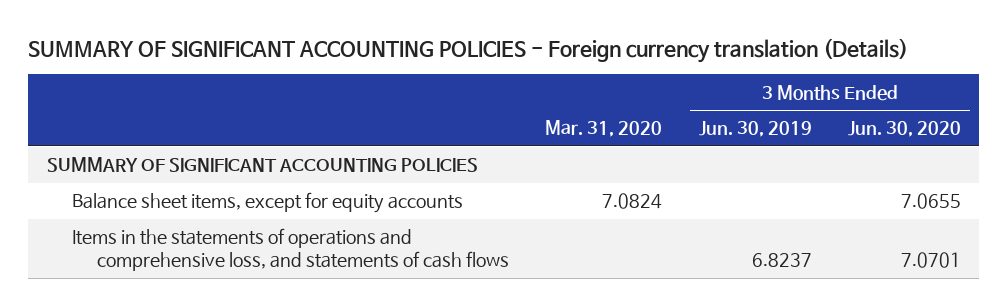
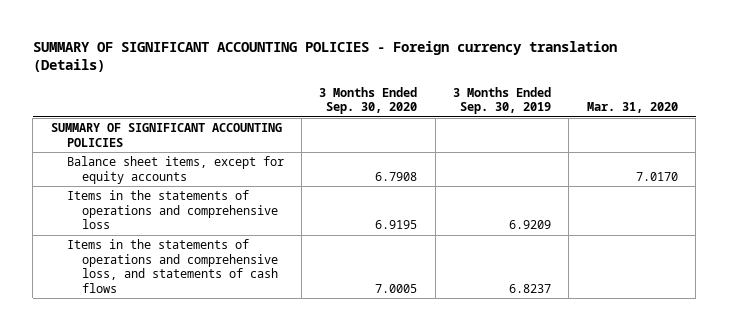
- | Mar. 31, 2020 | 3 Months Ended Jun. 30, 2019 | 3 Months Ended Jun. 30, 2020
+ | 3 Months Ended Sep. 30, 2020 | 3 Months Ended Sep. 30, 2019 | Mar. 31, 2020
- Balance sheet items, except for equity accounts | 7.0824 | | 7.0655
+ Balance sheet items, except for equity accounts | 6.7908 | | 7.0170
+ Items in the statements of operations and comprehensive loss | 6.9195 | 6.9209 |

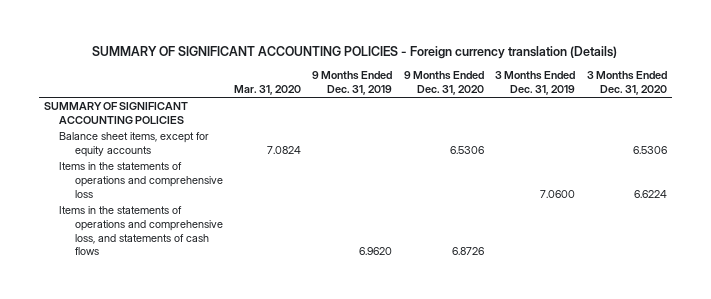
- | 3 Months Ended Sep. 30, 2020 | 3 Months Ended Sep. 30, 2019 | Mar. 31, 2020
+ | Mar. 31, 2020 | 9 Months Ended Dec. 31, 2019 | 9 Months Ended Dec. 31, 2020 | 3 Months Ended Dec. 31, 2019 | 3 Months Ended Dec. 31, 2020
- Balance sheet items, except for equity accounts | 6.7908 | | 7.0170
+ Balance sheet items, except for equity accounts | 7.0824 | | 6.5306 | | 6.5306

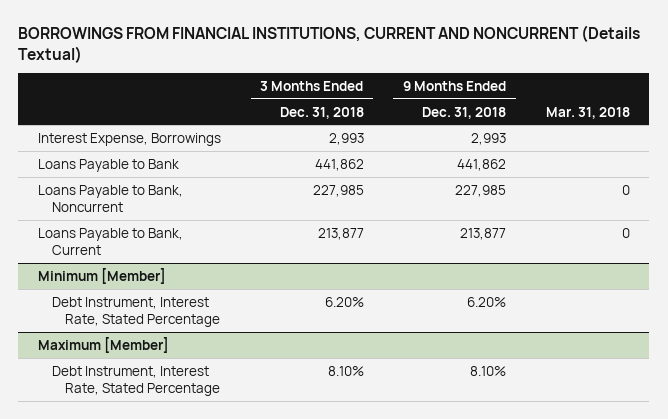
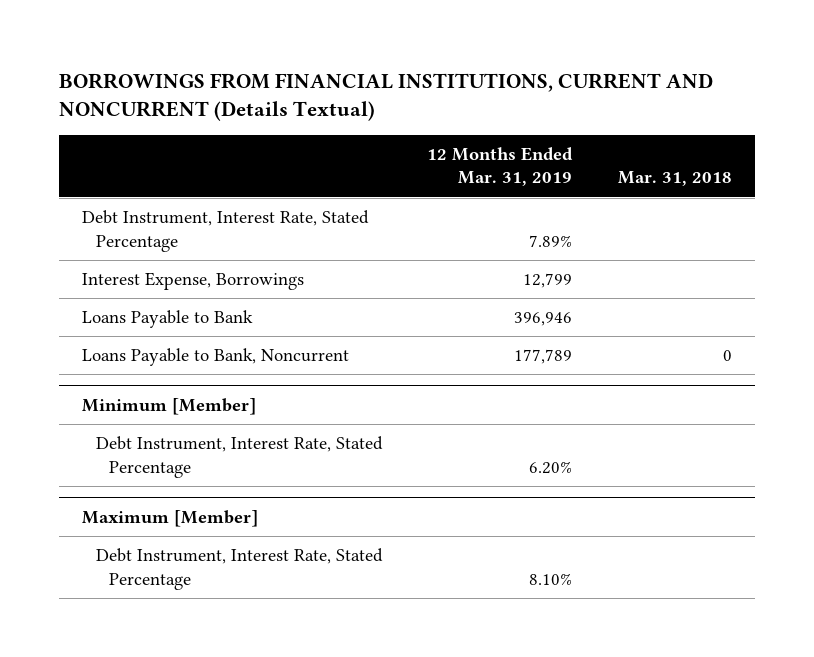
- | 3 Months Ended Dec. 31, 2018 | 9 Months Ended Dec. 31, 2018 | Mar. 31, 2018
+ | 12 Months Ended Mar. 31, 2019 | Mar. 31, 2018
+ Debt Instrument, Interest Rate, Stated Percentage | 7.89% |
- Loans Payable to Bank, Current | 213,877 | 213,877 | 0

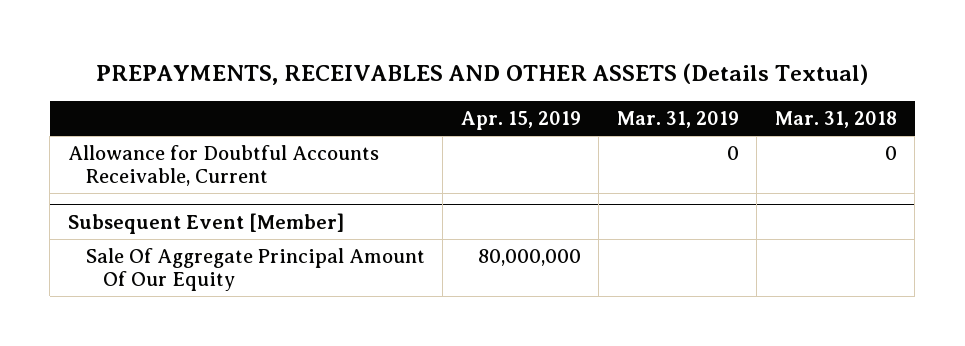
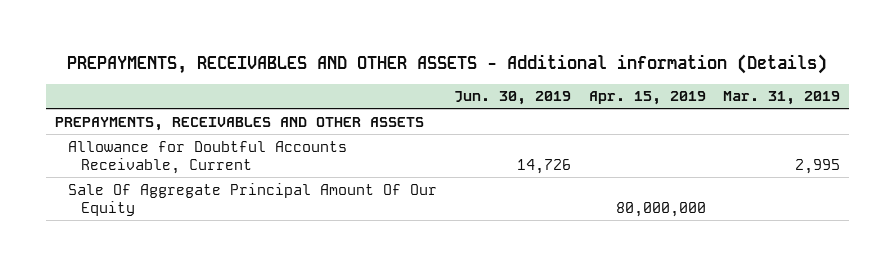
- PREPAYMENTS, RECEIVABLES AND OTHER ASSETS (Details Textual)
+ PREPAYMENTS, RECEIVABLES AND OTHER ASSETS - Additional information (Details)
- | Apr. 15, 2019 | Mar. 31, 2019 | Mar. 31, 2018
+ | Jun. 30, 2019 | Apr. 15, 2019 | Mar. 31, 2019
- Allowance for Doubtful Accounts Receivable, Current | | 0 | 0
- Subsequent Event [Member]
- Sale Of Aggregate Principal Amount Of Our Equity | 80,000,000 | |
+ PREPAYMENTS, RECEIVABLES AND OTHER ASSETS
+ Allowance for Doubtful Accounts Receivable, Current | 14,726 | | 2,995
+ Sale Of Aggregate Principal Amount Of Our Equity | | 80,000,000 |

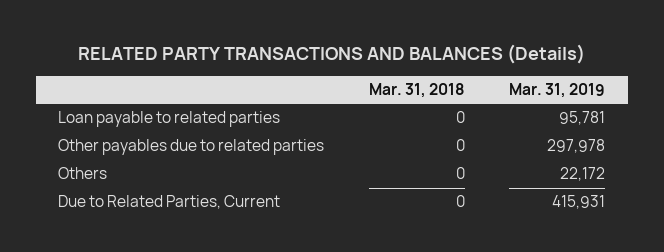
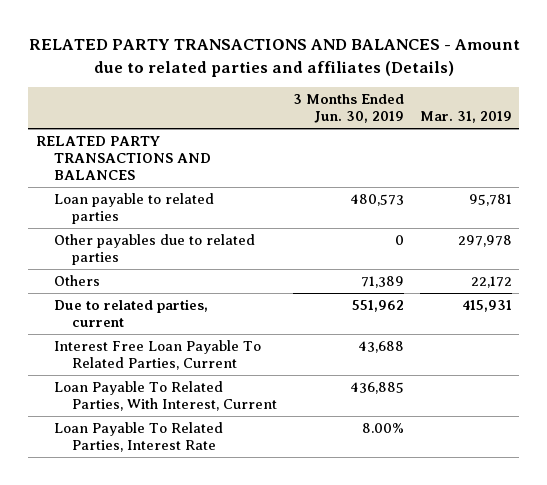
- RELATED PARTY TRANSACTIONS AND BALANCES (Details)
+ RELATED PARTY TRANSACTIONS AND BALANCES - Amount due to related parties and affiliates (Details)
- | Mar. 31, 2018 | Mar. 31, 2019
+ | 3 Months Ended Jun. 30, 2019 | Mar. 31, 2019
+ RELATED PARTY TRANSACTIONS AND BALANCES
- Due to Related Parties, Current | 0 | 415,931
+ Due to related parties, current | 551,962 | 415,931
+ Interest Free Loan Payable To Related Parties, Current | 43,688 |
+ Loan Payable To Related Parties, With Interest, Current | 436,885 |
+ Loan Payable To Related Parties, Interest Rate | 8.00% |

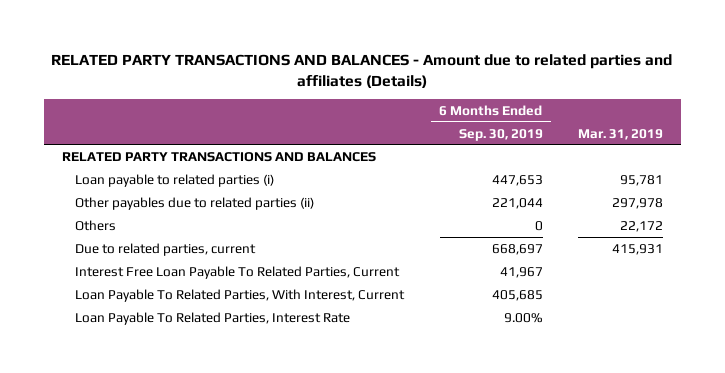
- | 3 Months Ended Jun. 30, 2019 | Mar. 31, 2019
+ | 6 Months Ended Sep. 30, 2019 | Mar. 31, 2019
- Loan payable to related parties | 480,573 | 95,781
- Other payables due to related parties | 0 | 297,978
+ Loan payable to related parties (i) | 447,653 | 95,781
+ Other payables due to related parties (ii) | 221,044 | 297,978

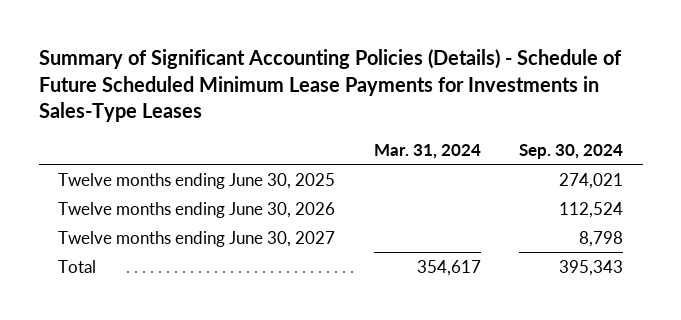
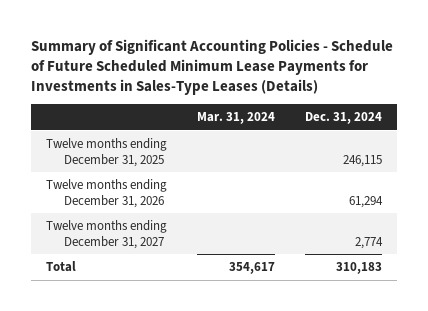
- Summary of Significant Accounting Policies (Details) - Schedule of Future Scheduled Minimum Lease Payments for Investments in Sales-Type Leases
+ Summary of Significant Accounting Policies - Schedule of Future Scheduled Minimum Lease Payments for Investments in Sales-Type Leases (Details)
- | Mar. 31, 2024 | Sep. 30, 2024
+ | Mar. 31, 2024 | Dec. 31, 2024
- Twelve months ending June 30, 2025 | | 274,021
- Twelve months ending June 30, 2026 | | 112,524
- Twelve months ending June 30, 2027 | | 8,798
+ Twelve months ending December 31, 2025 | | 246,115
+ Twelve months ending December 31, 2026 | | 61,294
+ Twelve months ending December 31, 2027 | | 2,774

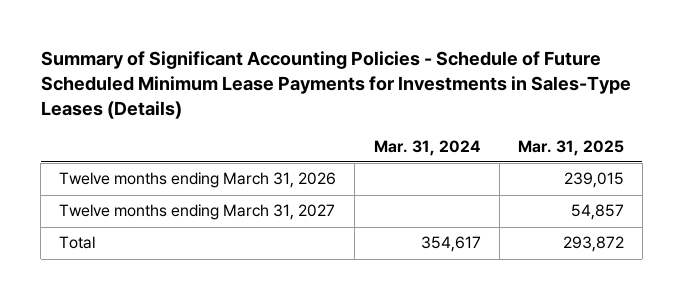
- | Mar. 31, 2024 | Dec. 31, 2024
+ | Mar. 31, 2024 | Mar. 31, 2025
- Twelve months ending December 31, 2025 | | 246,115
- Twelve months ending December 31, 2026 | | 61,294
- Twelve months ending December 31, 2027 | | 2,774
+ Twelve months ending March 31, 2026 | | 239,015
+ Twelve months ending March 31, 2027 | | 54,857

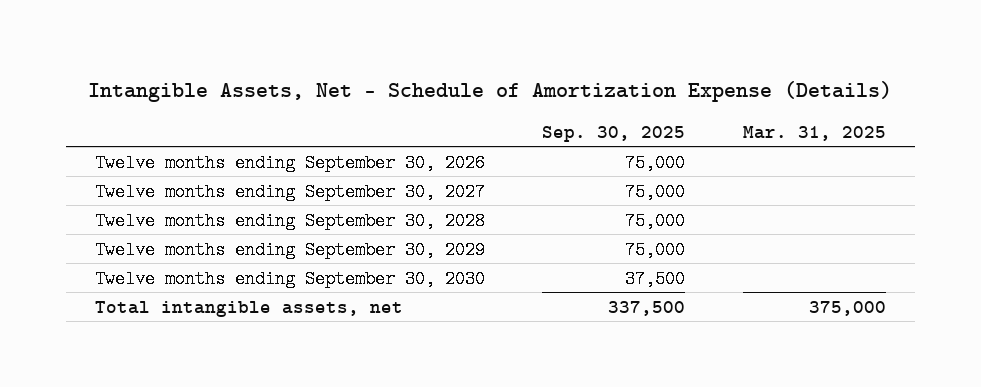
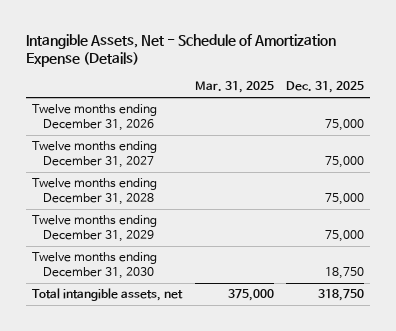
- | Sep. 30, 2025 | Mar. 31, 2025
+ | Mar. 31, 2025 | Dec. 31, 2025
- Twelve months ending September 30, 2026 | 75,000 |
- Twelve months ending September 30, 2027 | 75,000 |
- Twelve months ending September 30, 2028 | 75,000 |
- Twelve months ending September 30, 2029 | 75,000 |
- Twelve months ending September 30, 2030 | 37,500 |
+ Twelve months ending December 31, 2026 | | 75,000
+ Twelve months ending December 31, 2027 | | 75,000
+ Twelve months ending December 31, 2028 | | 75,000
+ Twelve months ending December 31, 2029 | | 75,000
+ Twelve months ending December 31, 2030 | | 18,750

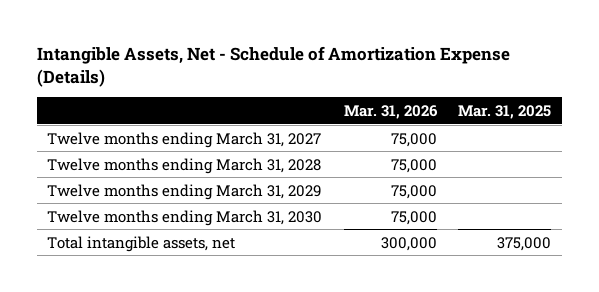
- | Mar. 31, 2025 | Dec. 31, 2025
+ | Mar. 31, 2026 | Mar. 31, 2025
- Twelve months ending December 31, 2026 | | 75,000
- Twelve months ending December 31, 2027 | | 75,000
- Twelve months ending December 31, 2028 | | 75,000
- Twelve months ending December 31, 2029 | | 75,000
- Twelve months ending December 31, 2030 | | 18,750
+ Twelve months ending March 31, 2027 | 75,000 |
+ Twelve months ending March 31, 2028 | 75,000 |
+ Twelve months ending March 31, 2029 | 75,000 |
+ Twelve months ending March 31, 2030 | 75,000 |

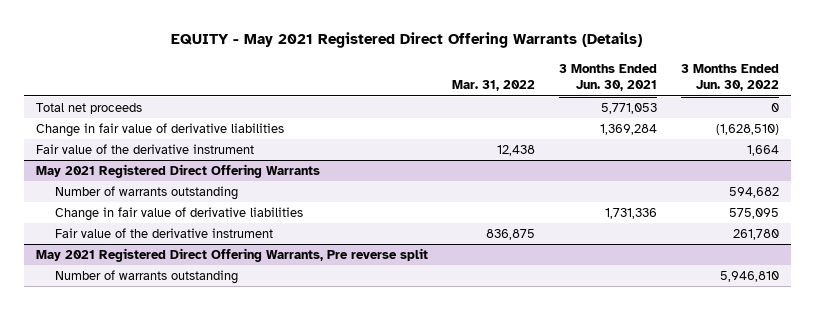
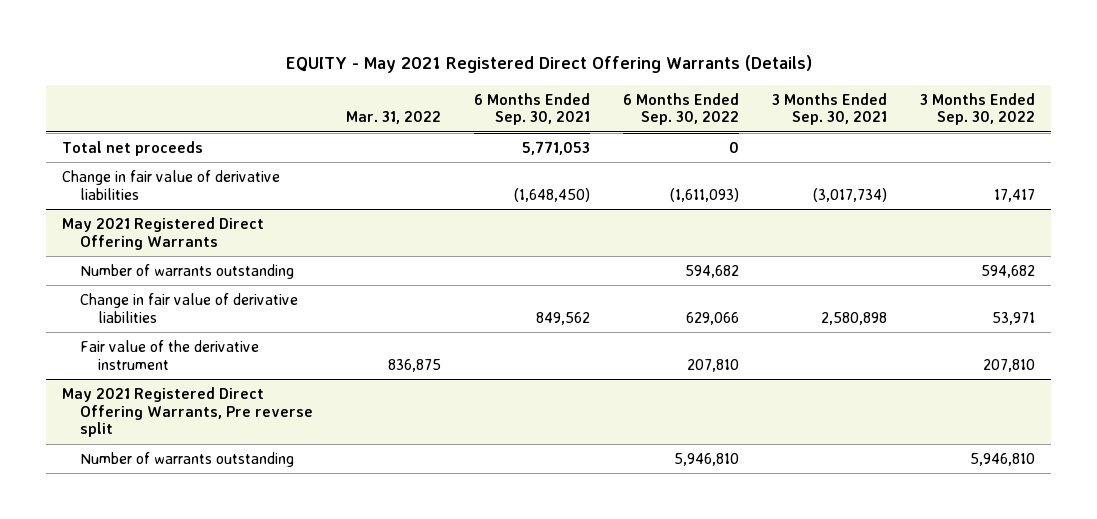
- | Mar. 31, 2022 | 3 Months Ended Jun. 30, 2021 | 3 Months Ended Jun. 30, 2022
+ | Mar. 31, 2022 | 6 Months Ended Sep. 30, 2021 | 6 Months Ended Sep. 30, 2022 | 3 Months Ended Sep. 30, 2021 | 3 Months Ended Sep. 30, 2022
- Fair value of the derivative instrument | 12,438 | | 1,664

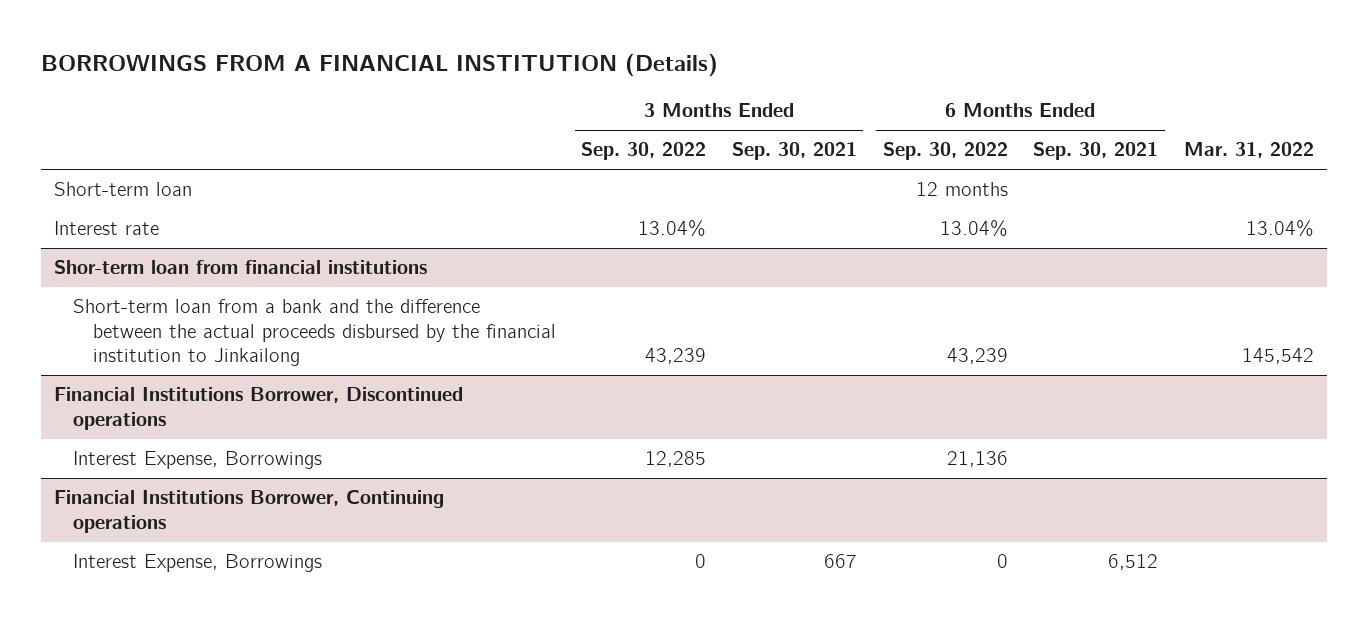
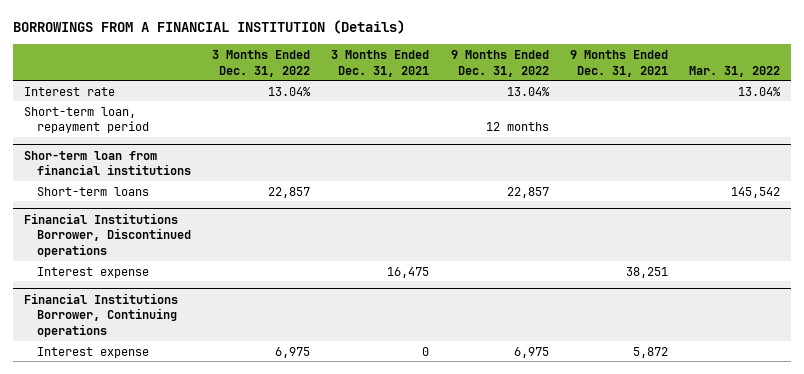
- | 3 Months Ended Sep. 30, 2022 | 3 Months Ended Sep. 30, 2021 | 6 Months Ended Sep. 30, 2022 | 6 Months Ended Sep. 30, 2021 | Mar. 31, 2022
+ | 3 Months Ended Dec. 31, 2022 | 3 Months Ended Dec. 31, 2021 | 9 Months Ended Dec. 31, 2022 | 9 Months Ended Dec. 31, 2021 | Mar. 31, 2022
- Short-term loan | | | 12 months | |
+ Short-term loan, repayment period | | | 12 months | |
@ Shor-term loan from financial institutions
- Short-term loan from a bank and the difference between the actual proceeds disbursed by the financial institution to Jinkailong | 43,239 | | 43,239 | | 145,542
+ Short-term loans | 22,857 | | 22,857 | | 145,542
@ Financial Institutions Borrower, Discontinued operations
- Interest Expense, Borrowings | 12,285 | | 21,136 | |
+ Interest expense | | 16,475 | | 38,251 |
@ Financial Institutions Borrower, Continuing operations
- Interest Expense, Borrowings | 0 | 667 | 0 | 6,512 |
+ Interest expense | 6,975 | 0 | 6,975 | 5,872 |

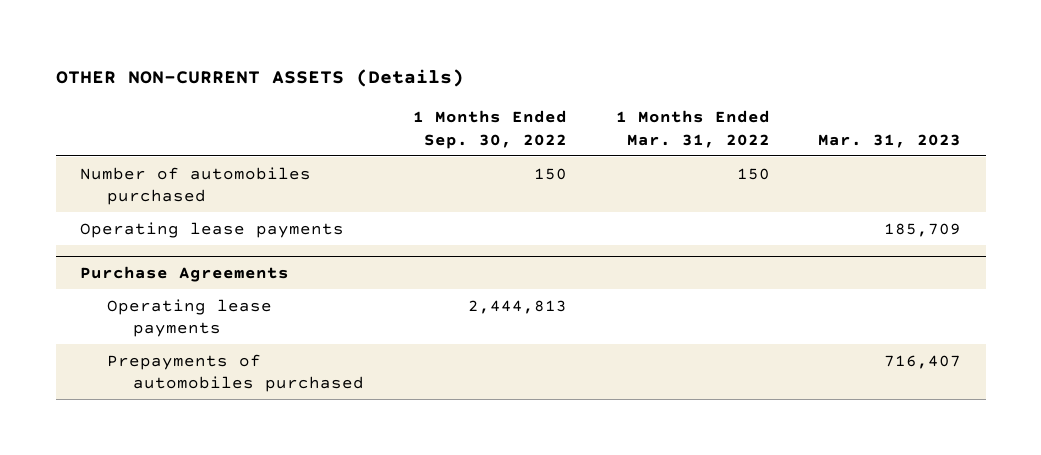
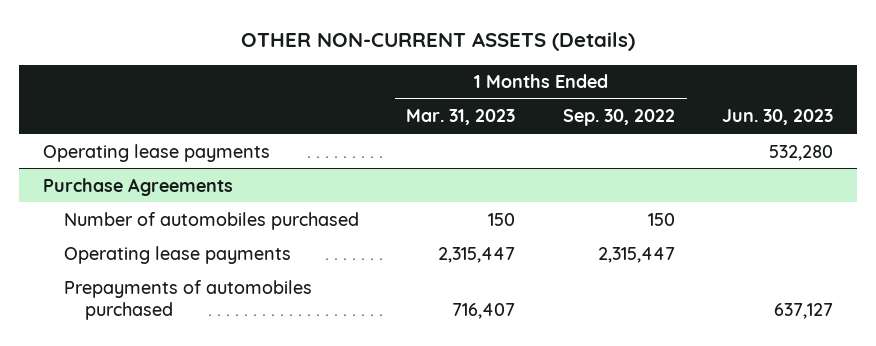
- | 1 Months Ended Sep. 30, 2022 | 1 Months Ended Mar. 31, 2022 | Mar. 31, 2023
+ | 1 Months Ended Mar. 31, 2023 | 1 Months Ended Sep. 30, 2022 | Jun. 30, 2023
- Number of automobiles purchased | 150 | 150 |
@ Purchase Agreements
- Operating lease payments | 2,444,813 | |
+ Number of automobiles purchased | 150 | 150 |
+ Operating lease payments | 2,315,447 | 2,315,447 |

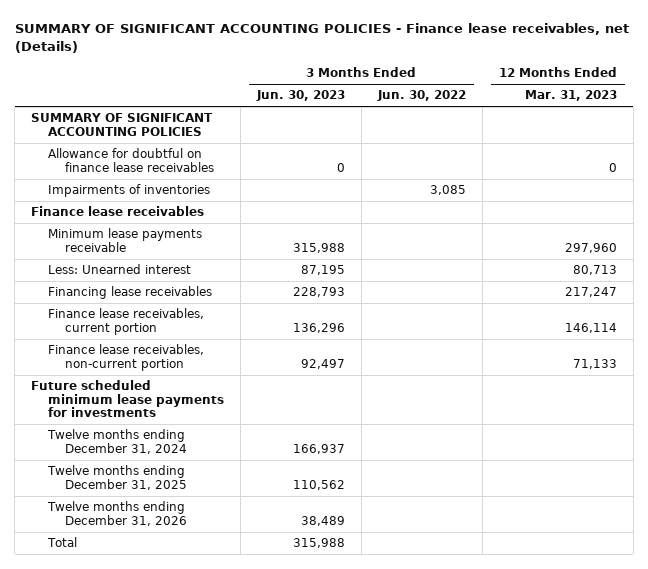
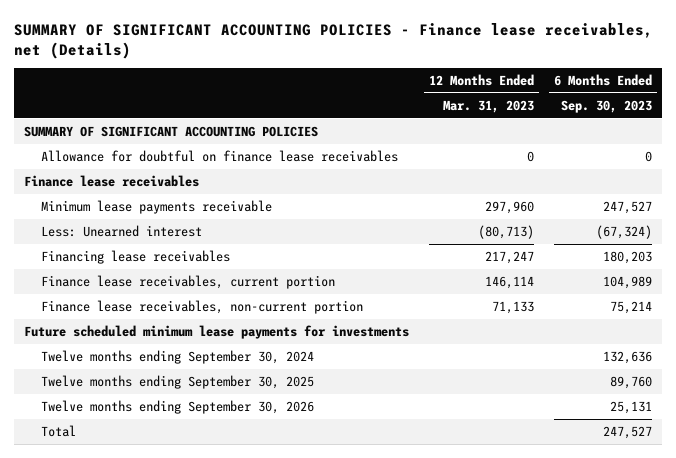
- | 3 Months Ended Jun. 30, 2023 | 3 Months Ended Jun. 30, 2022 | 12 Months Ended Mar. 31, 2023
+ | 12 Months Ended Mar. 31, 2023 | 6 Months Ended Sep. 30, 2023
- Impairments of inventories | | 3,085 |
- Less: Unearned interest | 87,195 | | 80,713
+ Less: Unearned interest | (80,713) | (67,324)
- Twelve months ending December 31, 2024 | 166,937 | |
- Twelve months ending December 31, 2025 | 110,562 | |
- Twelve months ending December 31, 2026 | 38,489 | |
+ Twelve months ending September 30, 2024 | | 132,636
+ Twelve months ending September 30, 2025 | | 89,760
+ Twelve months ending September 30, 2026 | | 25,131

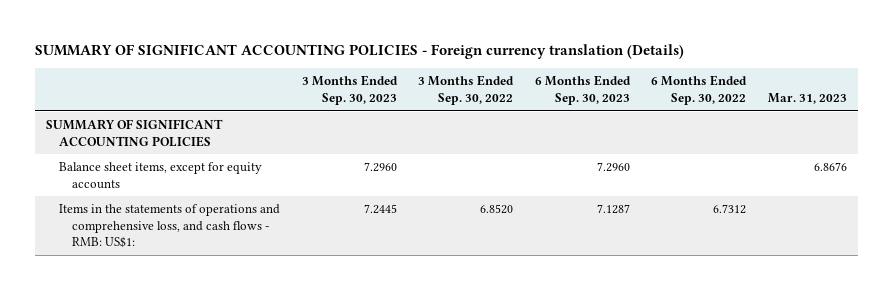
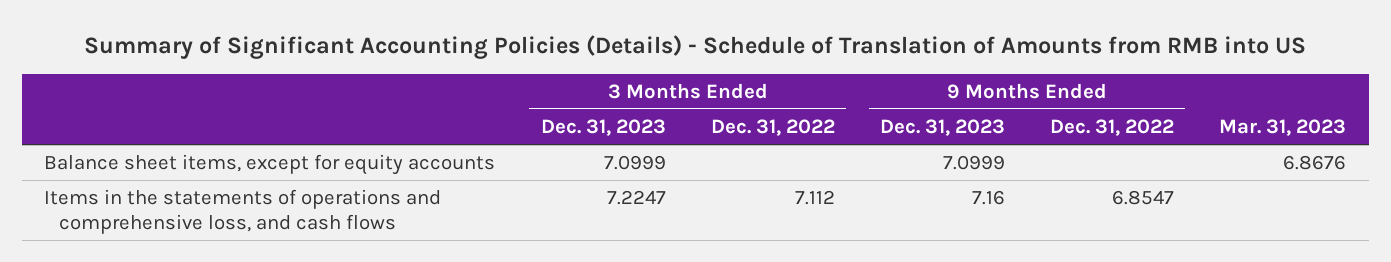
- SUMMARY OF SIGNIFICANT ACCOUNTING POLICIES - Foreign currency translation (Details)
+ Summary of Significant Accounting Policies (Details) - Schedule of Translation of Amounts from RMB into US
- | 3 Months Ended Sep. 30, 2023 | 3 Months Ended Sep. 30, 2022 | 6 Months Ended Sep. 30, 2023 | 6 Months Ended Sep. 30, 2022 | Mar. 31, 2023
+ | 3 Months Ended Dec. 31, 2023 | 3 Months Ended Dec. 31, 2022 | 9 Months Ended Dec. 31, 2023 | 9 Months Ended Dec. 31, 2022 | Mar. 31, 2023
- SUMMARY OF SIGNIFICANT ACCOUNTING POLICIES
- Items in the statements of operations and comprehensive loss, and cash flows - RMB: US$1: | 7.2445 | 6.8520 | 7.1287 | 6.7312 |
+ Items in the statements of operations and comprehensive loss, and cash flows | 7.2247 | 7.112 | 7.16 | 6.8547 |

